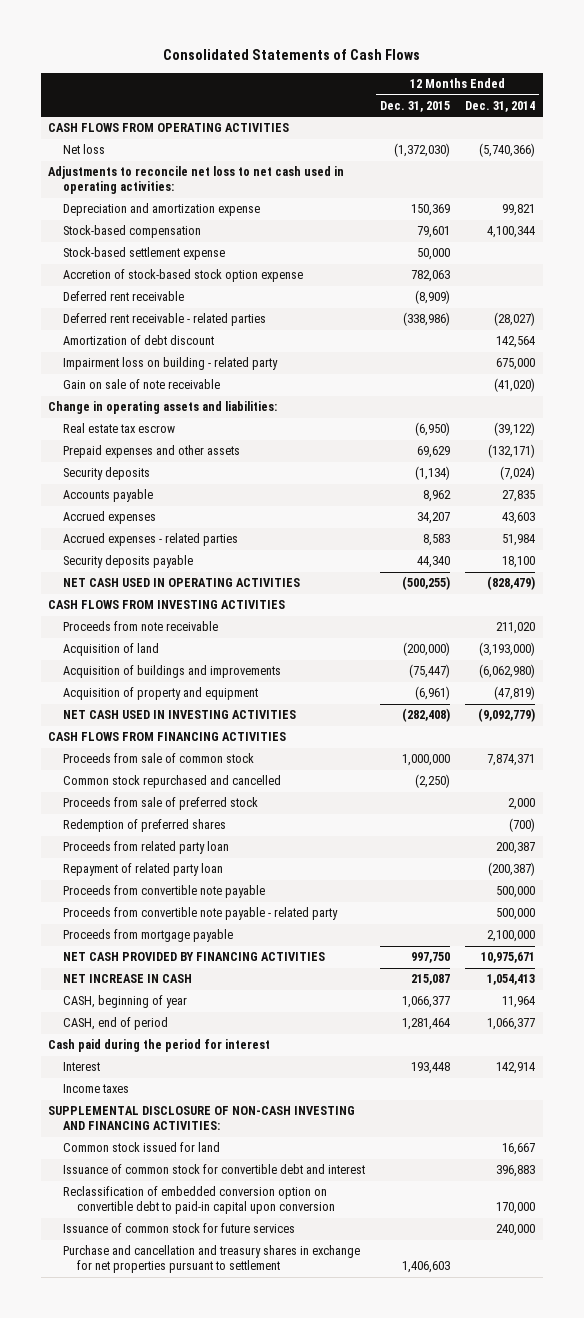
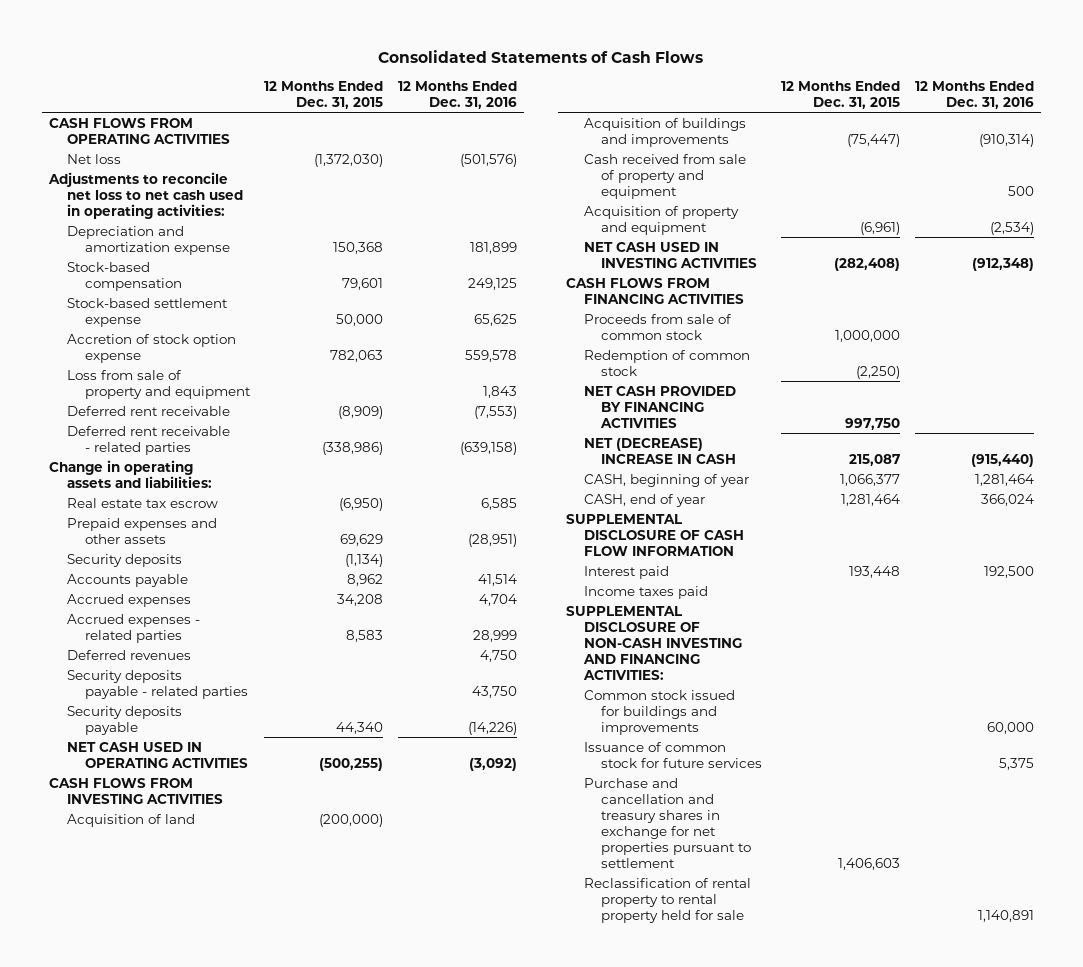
- | 12 Months Ended Dec. 31, 2015 | 12 Months Ended Dec. 31, 2014
+ | 12 Months Ended Dec. 31, 2015 | 12 Months Ended Dec. 31, 2016
- Depreciation and amortization expense | 150,369 | 99,821
+ Depreciation and amortization expense | 150,368 | 181,899
- Accretion of stock-based stock option expense | 782,063 |
+ Accretion of stock option expense | 782,063 | 559,578
+ Loss from sale of property and equipment | | 1,843
- Amortization of debt discount | | 142,564
- Impairment loss on building - related party | | 675,000
- Gain on sale of note receivable | | (41,020)
- Accrued expenses | 34,207 | 43,603
+ Accrued expenses | 34,208 | 4,704
+ Deferred revenues | | 4,750
+ Security deposits payable - related parties | | 43,750
- Proceeds from note receivable | | 211,020
+ Cash received from sale of property and equipment | | 500
- Common stock repurchased and cancelled | (2,250) |
- Proceeds from sale of preferred stock | | 2,000
- Redemption of preferred shares | | (700)
- Proceeds from related party loan | | 200,387
- Repayment of related party loan | | (200,387)
- Proceeds from convertible note payable | | 500,000
- Proceeds from convertible note payable - related party | | 500,000
- Proceeds from mortgage payable | | 2,100,000
+ Redemption of common stock | (2,250) |
- NET INCREASE IN CASH | 215,087 | 1,054,413
+ NET (DECREASE) INCREASE IN CASH | 215,087 | (915,440)
- CASH, end of period | 1,281,464 | 1,066,377
- Cash paid during the period for interest
- Interest | 193,448 | 142,914
- Income taxes
+ CASH, end of year | 1,281,464 | 366,024
+ SUPPLEMENTAL DISCLOSURE OF CASH FLOW INFORMATION
+ Interest paid | 193,448 | 192,500
+ Income taxes paid
- Common stock issued for land | | 16,667
- Issuance of common stock for convertible debt and interest | | 396,883
- Reclassification of embedded conversion option on convertible debt to paid-in capital upon conversion | | 170,000
+ Common stock issued for buildings and improvements | | 60,000
+ Reclassification of rental property to rental property held for sale | | 1,140,891

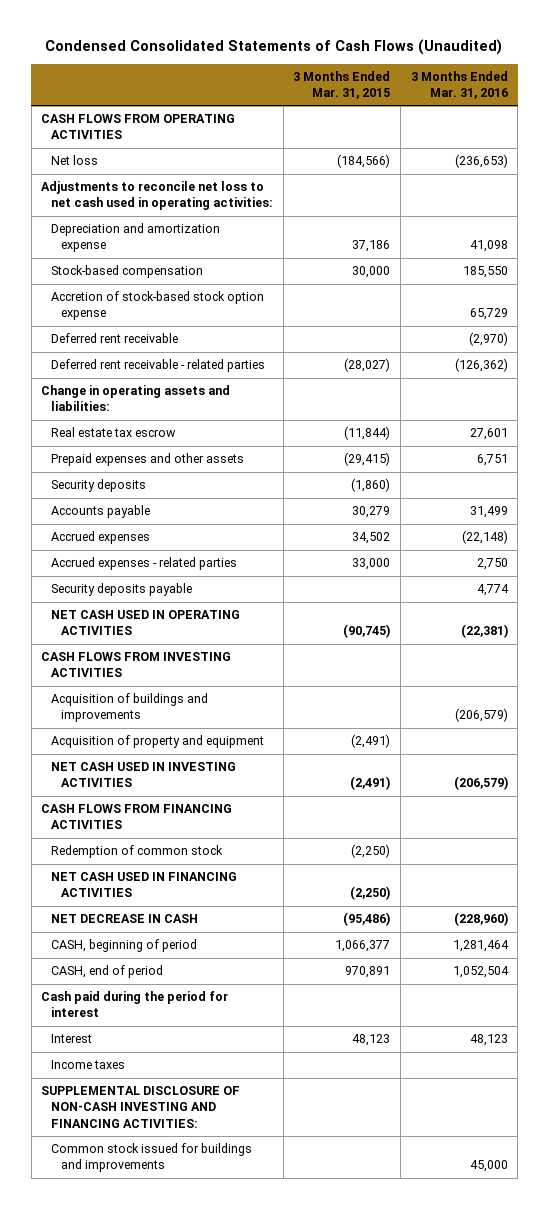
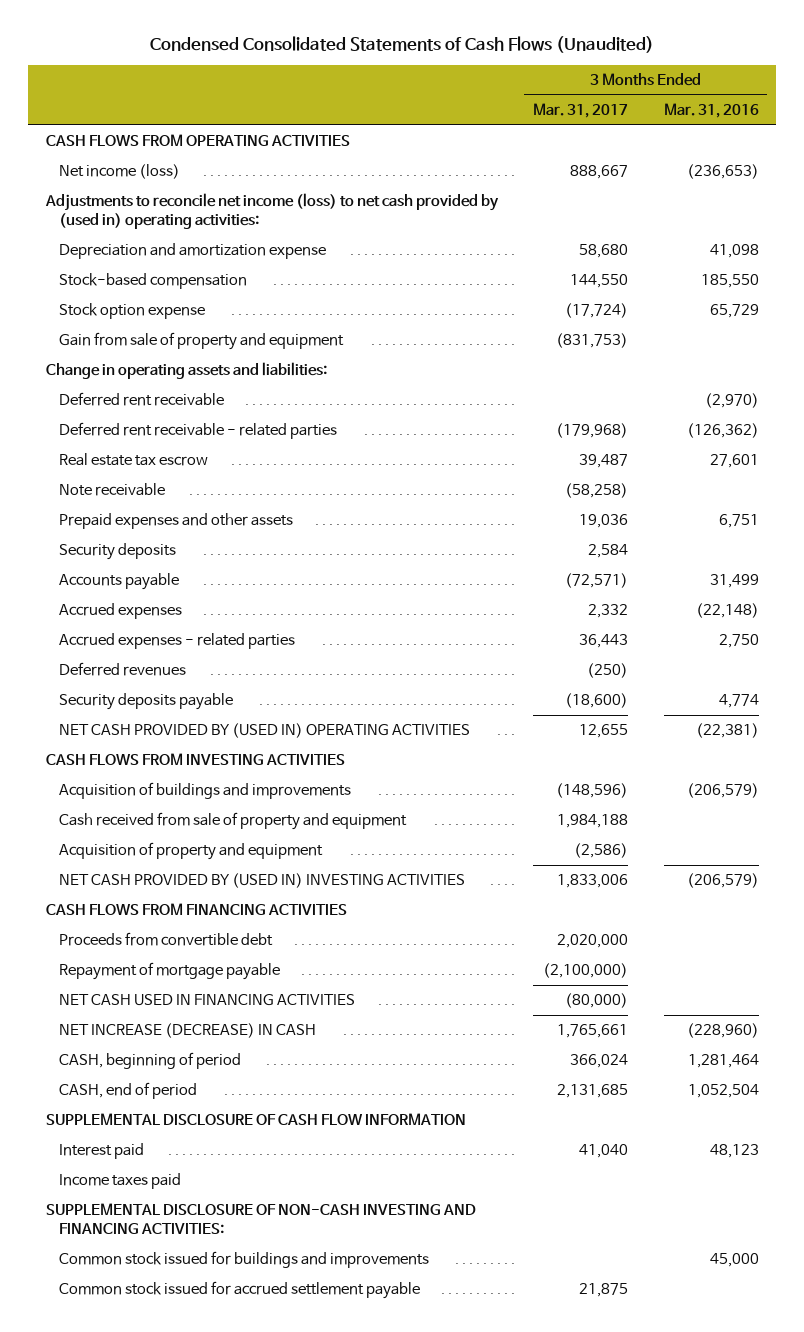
- | 3 Months Ended Mar. 31, 2015 | 3 Months Ended Mar. 31, 2016
+ | 3 Months Ended Mar. 31, 2017 | 3 Months Ended Mar. 31, 2016
- Net loss | (184,566) | (236,653)
- Adjustments to reconcile net loss to net cash used in operating activities:
+ Net income (loss) | 888,667 | (236,653)
+ Adjustments to reconcile net income (loss) to net cash provided by (used in) operating activities:
- Accretion of stock-based stock option expense | | 65,729
+ Stock option expense | (17,724) | 65,729
+ Gain from sale of property and equipment | (831,753) |
moved up: Change in operating assets and liabilities:
+ Note receivable | (58,258) |
+ Deferred revenues | (250) |
- NET CASH USED IN OPERATING ACTIVITIES | (90,745) | (22,381)
+ NET CASH PROVIDED BY (USED IN) OPERATING ACTIVITIES | 12,655 | (22,381)
+ Cash received from sale of property and equipment | 1,984,188 |
- NET CASH USED IN INVESTING ACTIVITIES | (2,491) | (206,579)
+ NET CASH PROVIDED BY (USED IN) INVESTING ACTIVITIES | 1,833,006 | (206,579)
- Redemption of common stock | (2,250) |
+ Proceeds from convertible debt | 2,020,000 |
+ Repayment of mortgage payable | (2,100,000) |
- NET DECREASE IN CASH | (95,486) | (228,960)
+ NET INCREASE (DECREASE) IN CASH | 1,765,661 | (228,960)
- Cash paid during the period for interest
- Interest | 48,123 | 48,123
- Income taxes
+ SUPPLEMENTAL DISCLOSURE OF CASH FLOW INFORMATION
+ Interest paid | 41,040 | 48,123
+ Income taxes paid
+ Common stock issued for accrued settlement payable | 21,875 |

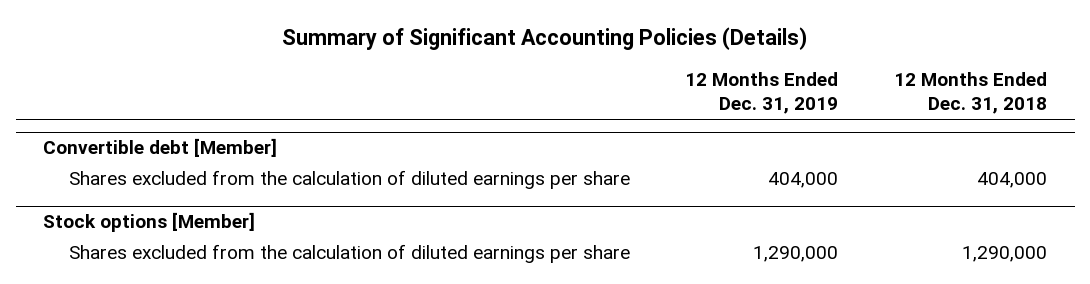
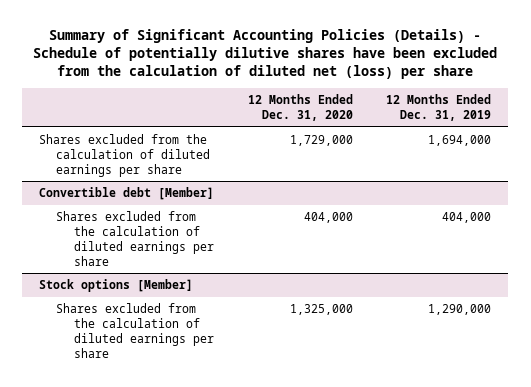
- Summary of Significant Accounting Policies (Details)
+ Summary of Significant Accounting Policies (Details) - Schedule of potentially dilutive shares have been excluded from the calculation of diluted net (loss) per share
- | 12 Months Ended Dec. 31, 2019 | 12 Months Ended Dec. 31, 2018
+ | 12 Months Ended Dec. 31, 2020 | 12 Months Ended Dec. 31, 2019
+ Shares excluded from the calculation of diluted earnings per share | 1,729,000 | 1,694,000

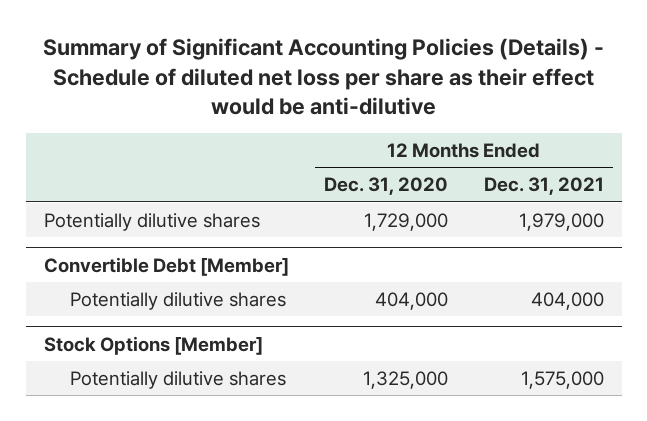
- Summary of Significant Accounting Policies (Details) - Schedule of potentially dilutive shares have been excluded from the calculation of diluted net (loss) per share
+ Summary of Significant Accounting Policies (Details) - Schedule of diluted net loss per share as their effect would be anti-dilutive
- | 12 Months Ended Dec. 31, 2020 | 12 Months Ended Dec. 31, 2019
+ | 12 Months Ended Dec. 31, 2020 | 12 Months Ended Dec. 31, 2021
- Shares excluded from the calculation of diluted earnings per share | 1,729,000 | 1,694,000
- Convertible debt [Member]
- Shares excluded from the calculation of diluted earnings per share | 404,000 | 404,000
- Stock options [Member]
- Shares excluded from the calculation of diluted earnings per share | 1,325,000 | 1,290,000
+ Potentially dilutive shares | 1,729,000 | 1,979,000
+ Convertible Debt [Member]
+ Potentially dilutive shares | 404,000 | 404,000
+ Stock Options [Member]
+ Potentially dilutive shares | 1,325,000 | 1,575,000

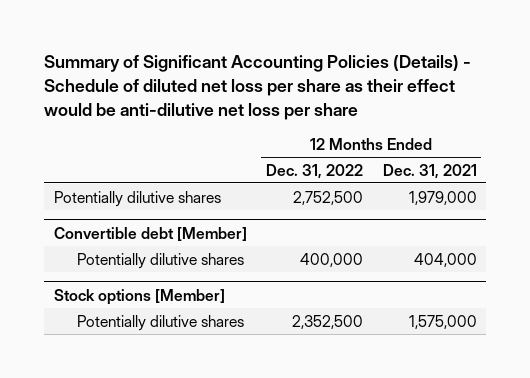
- Summary of Significant Accounting Policies (Details) - Schedule of diluted net loss per share as their effect would be anti-dilutive
+ Summary of Significant Accounting Policies (Details) - Schedule of diluted net loss per share as their effect would be anti-dilutive net loss per share
- | 12 Months Ended Dec. 31, 2020 | 12 Months Ended Dec. 31, 2021
+ | 12 Months Ended Dec. 31, 2022 | 12 Months Ended Dec. 31, 2021
- Convertible Debt [Member]
+ Convertible debt [Member]
- Stock Options [Member]
+ Stock options [Member]

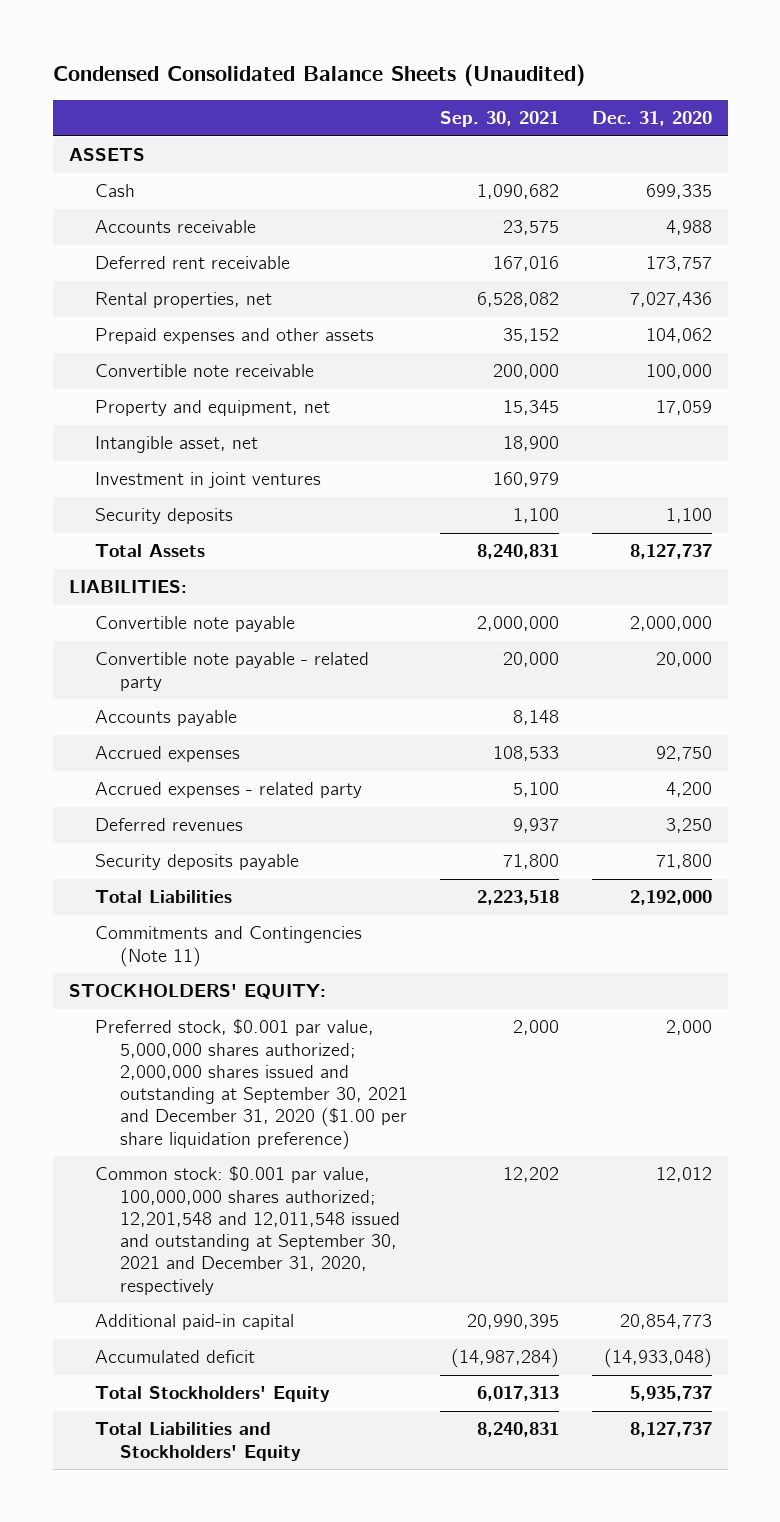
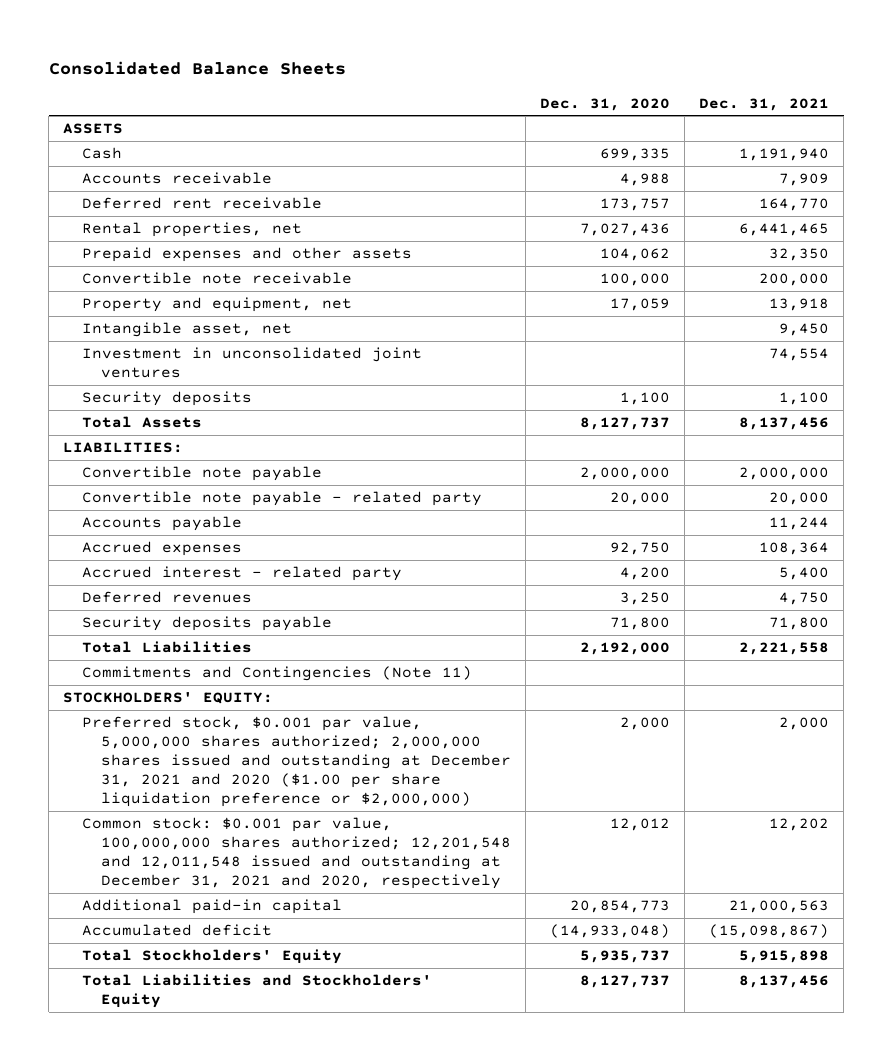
- Condensed Consolidated Balance Sheets (Unaudited)
+ Consolidated Balance Sheets
- | Sep. 30, 2021 | Dec. 31, 2020
+ | Dec. 31, 2020 | Dec. 31, 2021
- Investment in joint ventures | 160,979 |
+ Investment in unconsolidated joint ventures | | 74,554
- Accrued expenses - related party | 5,100 | 4,200
+ Accrued interest - related party | 4,200 | 5,400
- Preferred stock, $0.001 par value, 5,000,000 shares authorized; 2,000,000 shares issued and outstanding at September 30, 2021 and December 31, 2020 ($1.00 per share liquidation preference) | 2,000 | 2,000
- Common stock: $0.001 par value, 100,000,000 shares authorized; 12,201,548 and 12,011,548 issued and outstanding at September 30, 2021 and December 31, 2020, respectively | 12,202 | 12,012
+ Preferred stock, $0.001 par value, 5,000,000 shares authorized; 2,000,000 shares issued and outstanding at December 31, 2021 and 2020 ($1.00 per share liquidation preference or $2,000,000) | 2,000 | 2,000
+ Common stock: $0.001 par value, 100,000,000 shares authorized; 12,201,548 and 12,011,548 issued and outstanding at December 31, 2021 and 2020, respectively | 12,012 | 12,202

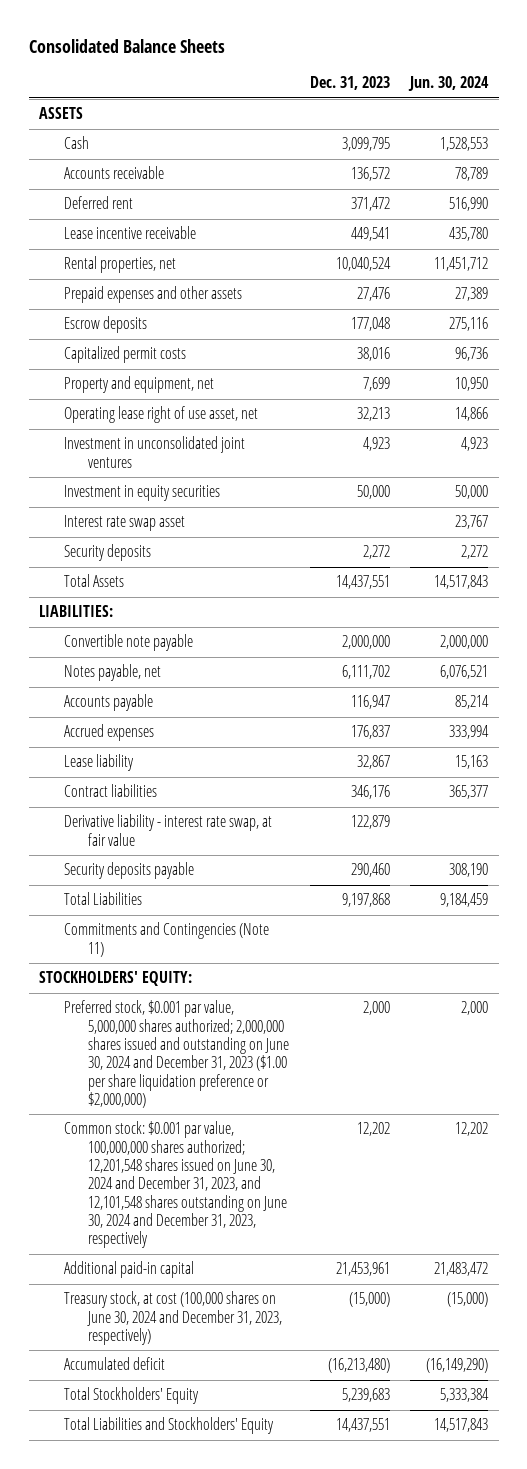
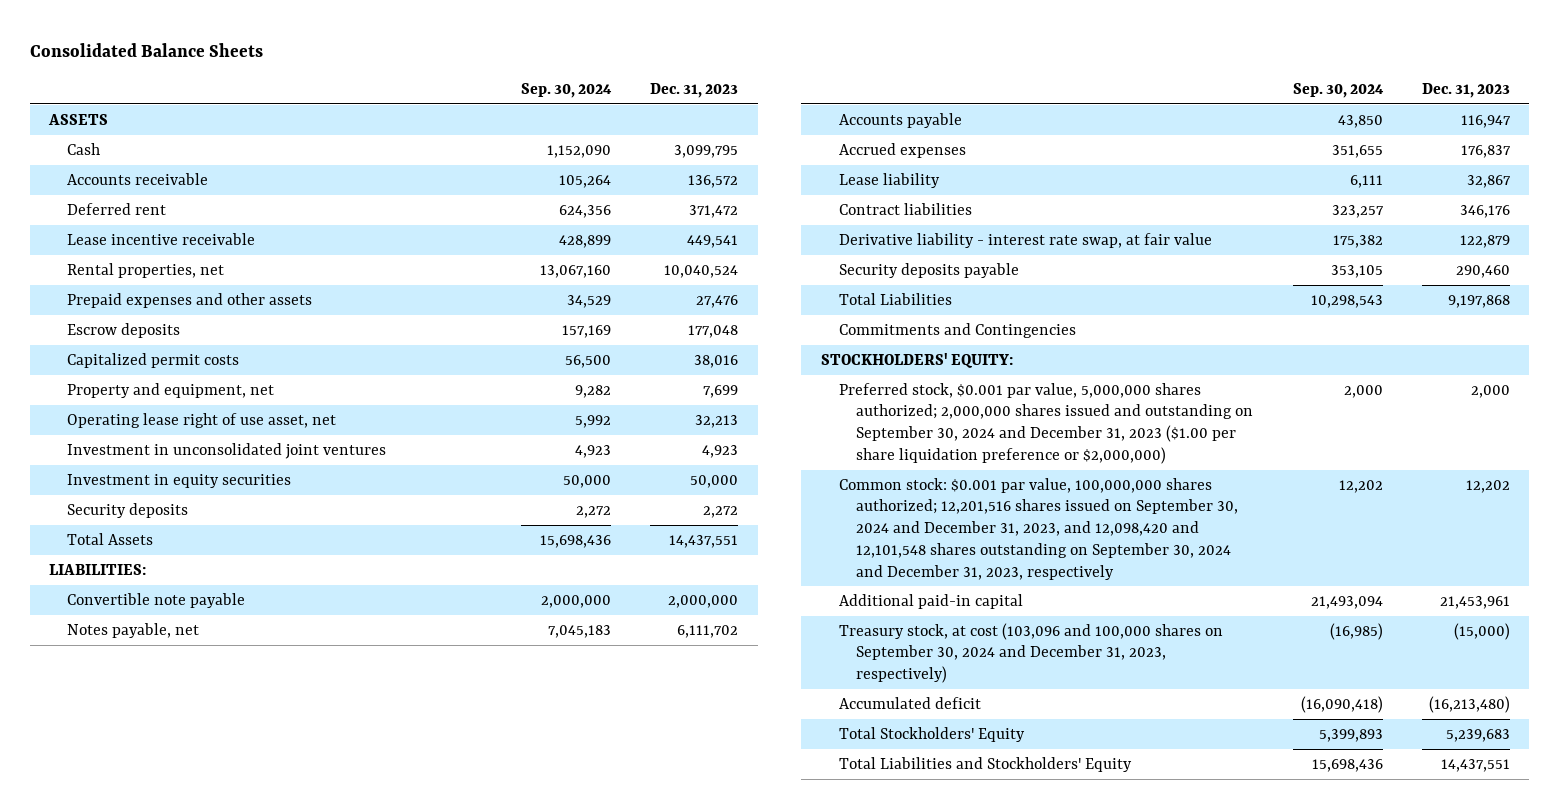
- | Dec. 31, 2023 | Jun. 30, 2024
+ | Sep. 30, 2024 | Dec. 31, 2023
- Interest rate swap asset | | 23,767
- Commitments and Contingencies (Note 11)
+ Commitments and Contingencies
- Preferred stock, $0.001 par value, 5,000,000 shares authorized; 2,000,000 shares issued and outstanding on June 30, 2024 and December 31, 2023 ($1.00 per share liquidation preference or $2,000,000) | 2,000 | 2,000
- Common stock: $0.001 par value, 100,000,000 shares authorized; 12,201,548 shares issued on June 30, 2024 and December 31, 2023, and 12,101,548 shares outstanding on June 30, 2024 and December 31, 2023, respectively | 12,202 | 12,202
+ Preferred stock, $0.001 par value, 5,000,000 shares authorized; 2,000,000 shares issued and outstanding on September 30, 2024 and December 31, 2023 ($1.00 per share liquidation preference or $2,000,000) | 2,000 | 2,000
+ Common stock: $0.001 par value, 100,000,000 shares authorized; 12,201,516 shares issued on September 30, 2024 and December 31, 2023, and 12,098,420 and 12,101,548 shares outstanding on September 30, 2024 and December 31, 2023, respectively | 12,202 | 12,202
- Treasury stock, at cost (100,000 shares on June 30, 2024 and December 31, 2023, respectively) | (15,000) | (15,000)
+ Treasury stock, at cost (103,096 and 100,000 shares on September 30, 2024 and December 31, 2023, respectively) | (16,985) | (15,000)

